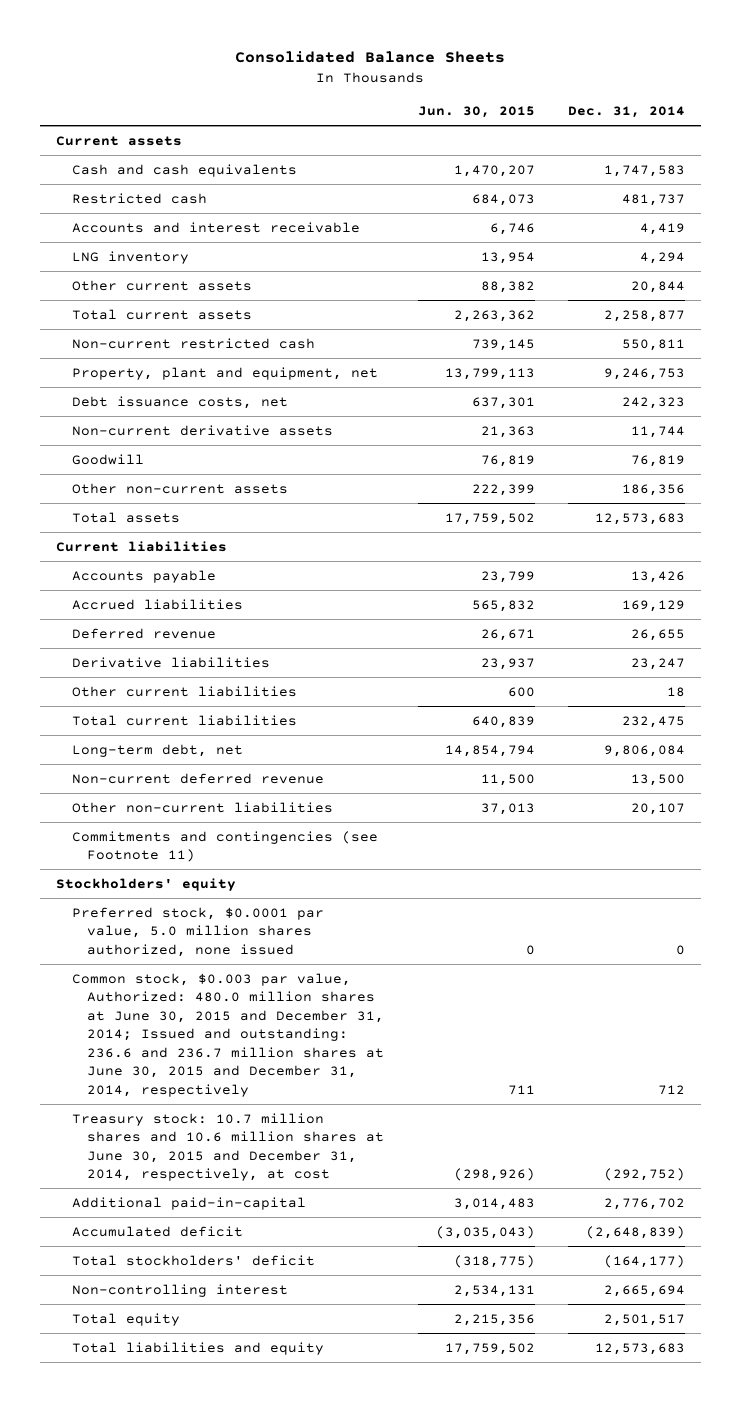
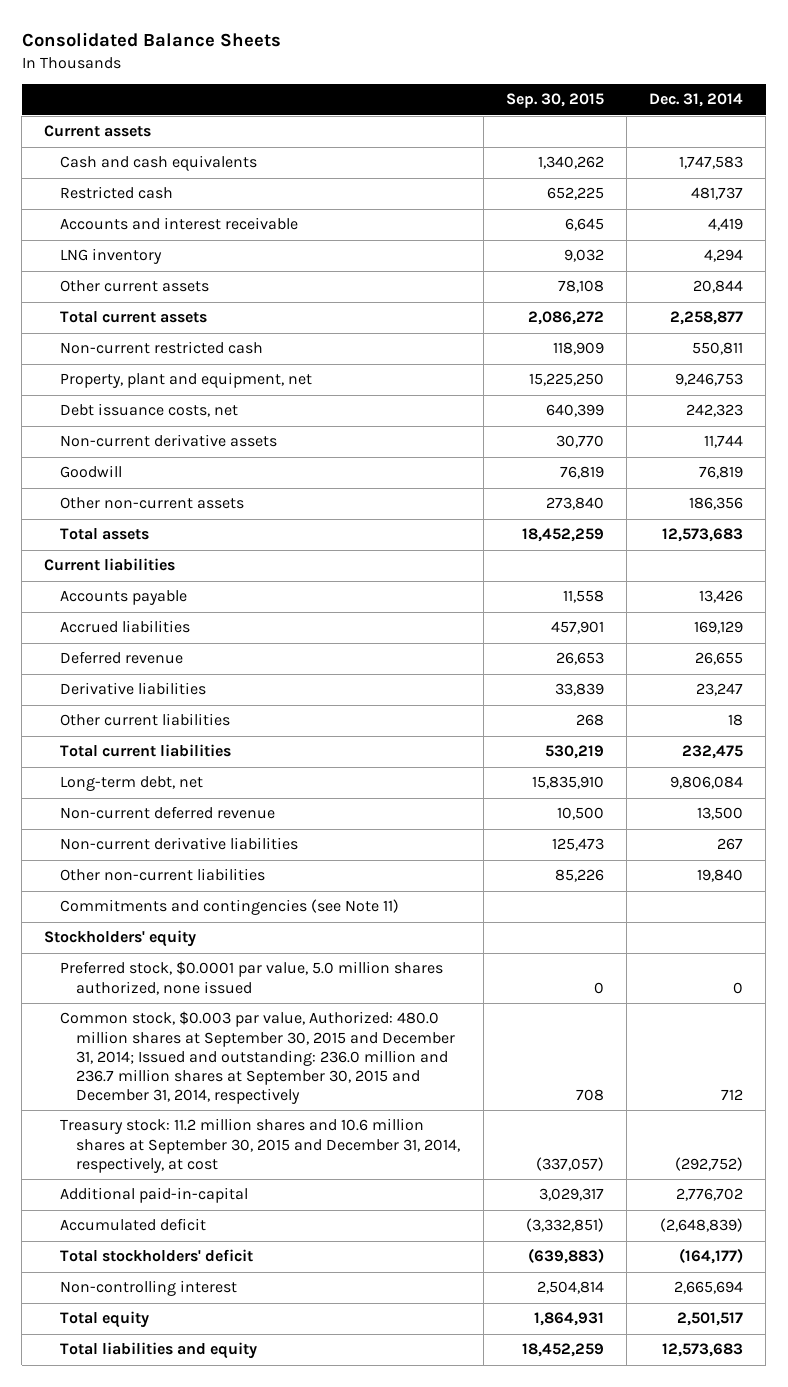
- | Jun. 30, 2015 | Dec. 31, 2014
+ | Sep. 30, 2015 | Dec. 31, 2014
- Other non-current liabilities | 37,013 | 20,107
- Commitments and contingencies (see Footnote 11)
+ Non-current derivative liabilities | 125,473 | 267
+ Other non-current liabilities | 85,226 | 19,840
+ Commitments and contingencies (see Note 11)
- Common stock, $0.003 par value, Authorized: 480.0 million shares at June 30, 2015 and December 31, 2014; Issued and outstanding: 236.6 and 236.7 million shares at June 30, 2015 and December 31, 2014, respectively | 711 | 712
- Treasury stock: 10.7 million shares and 10.6 million shares at June 30, 2015 and December 31, 2014, respectively, at cost | (298,926) | (292,752)
+ Common stock, $0.003 par value, Authorized: 480.0 million shares at September 30, 2015 and December 31, 2014; Issued and outstanding: 236.0 million and 236.7 million shares at September 30, 2015 and December 31, 2014, respectively | 708 | 712
+ Treasury stock: 11.2 million shares and 10.6 million shares at September 30, 2015 and December 31, 2014, respectively, at cost | (337,057) | (292,752)

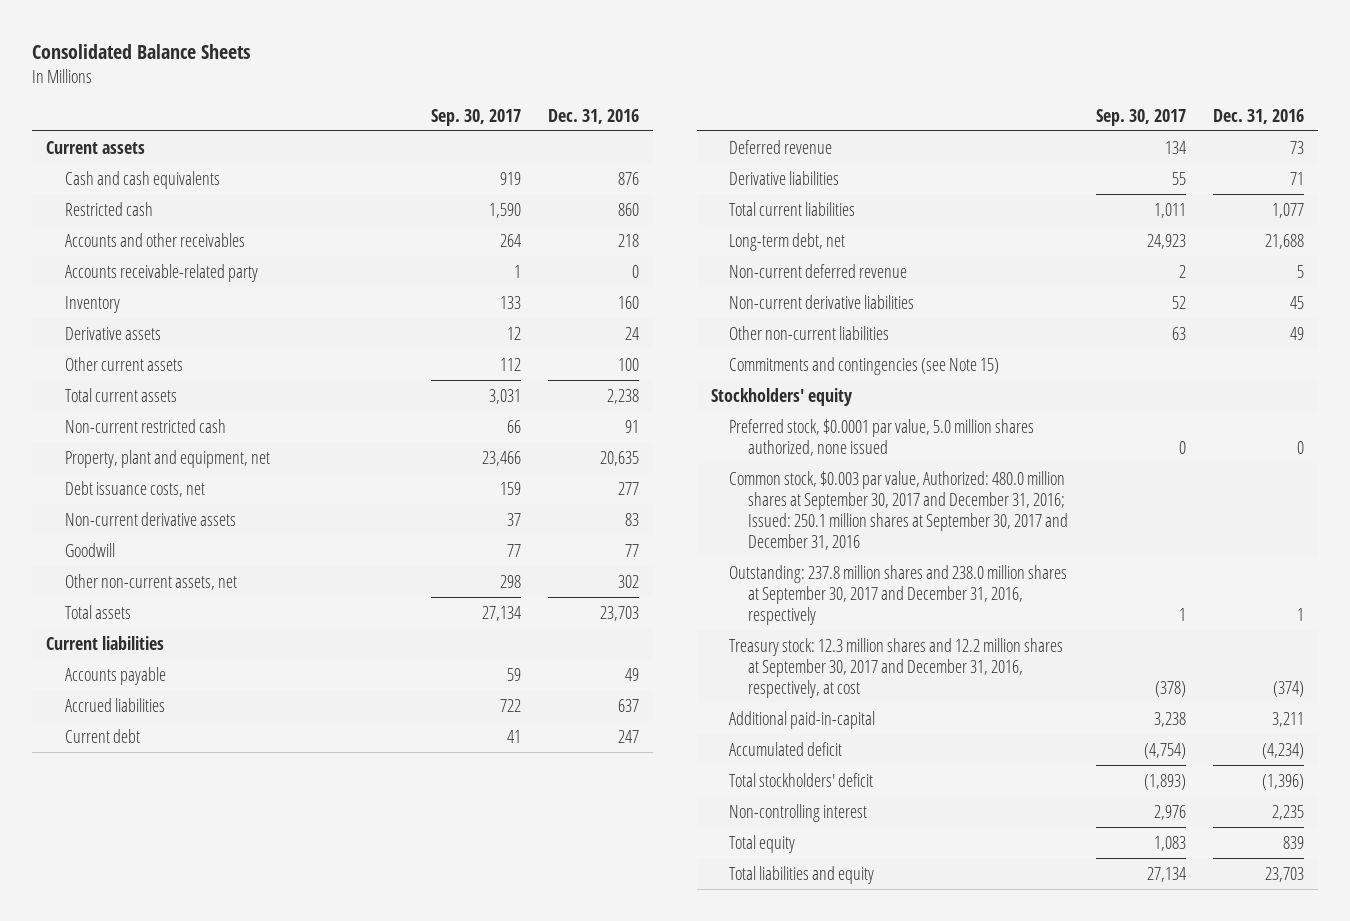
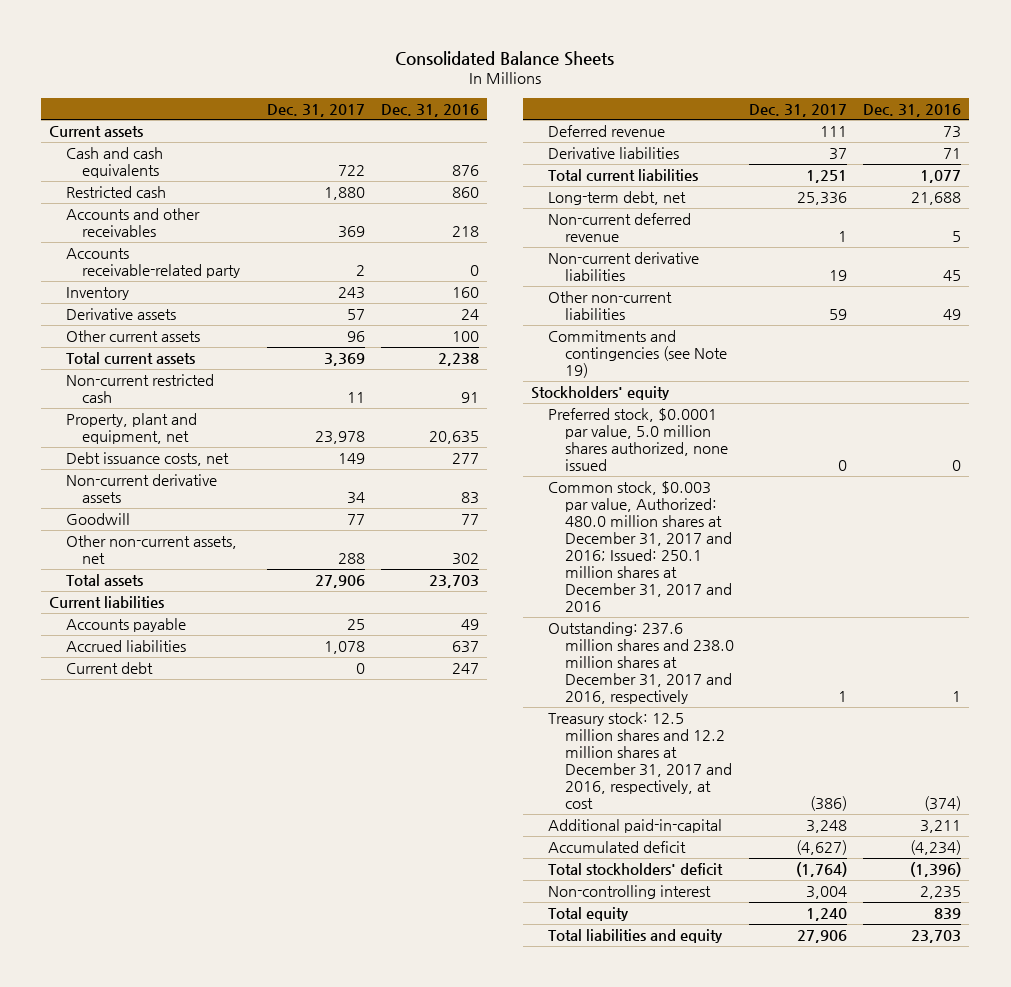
- | Sep. 30, 2017 | Dec. 31, 2016
+ | Dec. 31, 2017 | Dec. 31, 2016
- Commitments and contingencies (see Note 15)
+ Commitments and contingencies (see Note 19)
- Common stock, $0.003 par value, Authorized: 480.0 million shares at September 30, 2017 and December 31, 2016; Issued: 250.1 million shares at September 30, 2017 and December 31, 2016
- Outstanding: 237.8 million shares and 238.0 million shares at September 30, 2017 and December 31, 2016, respectively | 1 | 1
- Treasury stock: 12.3 million shares and 12.2 million shares at September 30, 2017 and December 31, 2016, respectively, at cost | (378) | (374)
+ Common stock, $0.003 par value, Authorized: 480.0 million shares at December 31, 2017 and 2016; Issued: 250.1 million shares at December 31, 2017 and 2016
+ Outstanding: 237.6 million shares and 238.0 million shares at December 31, 2017 and 2016, respectively | 1 | 1
+ Treasury stock: 12.5 million shares and 12.2 million shares at December 31, 2017 and 2016, respectively, at cost | (386) | (374)

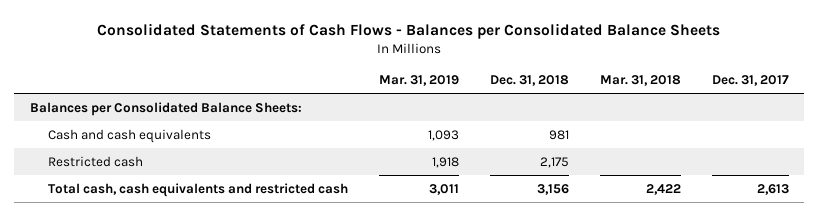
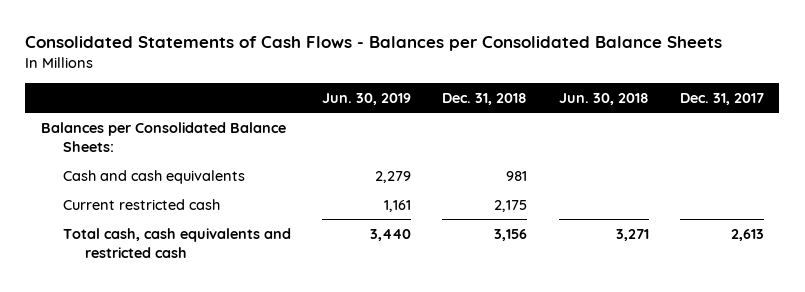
- | Mar. 31, 2019 | Dec. 31, 2018 | Mar. 31, 2018 | Dec. 31, 2017
+ | Jun. 30, 2019 | Dec. 31, 2018 | Jun. 30, 2018 | Dec. 31, 2017
- Restricted cash | 1,918 | 2,175 | |
+ Current restricted cash | 1,161 | 2,175 | |

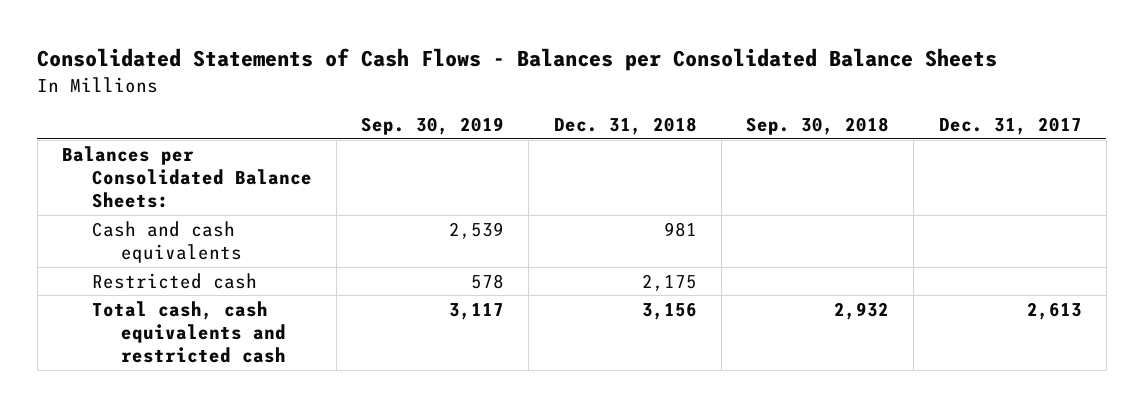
- | Jun. 30, 2019 | Dec. 31, 2018 | Jun. 30, 2018 | Dec. 31, 2017
+ | Sep. 30, 2019 | Dec. 31, 2018 | Sep. 30, 2018 | Dec. 31, 2017
- Current restricted cash | 1,161 | 2,175 | |
+ Restricted cash | 578 | 2,175 | |

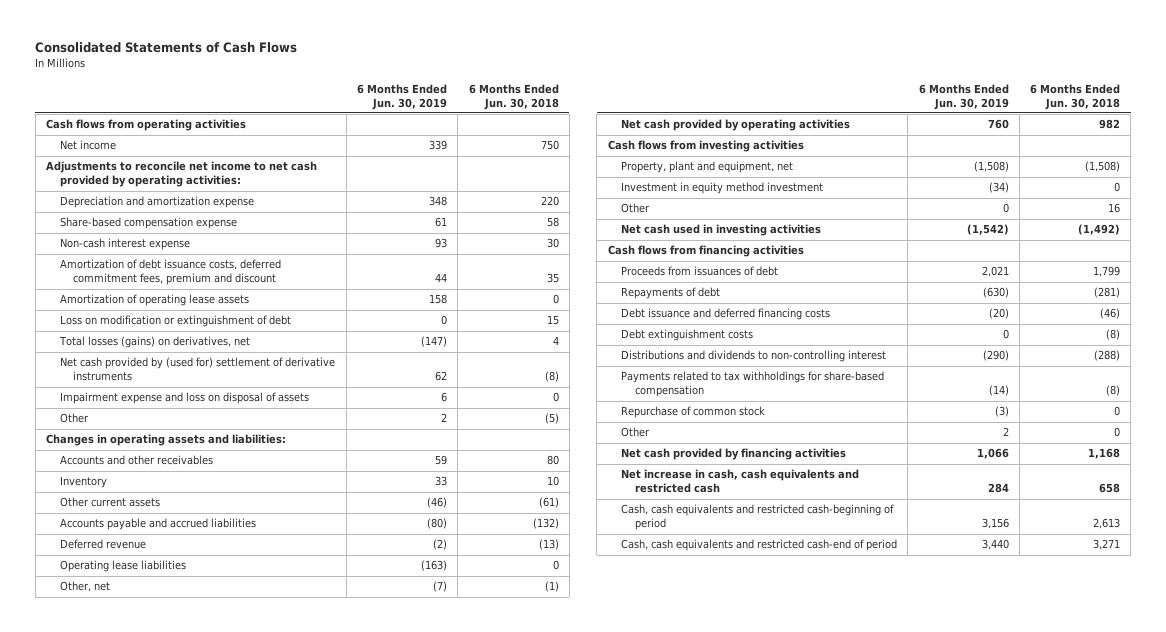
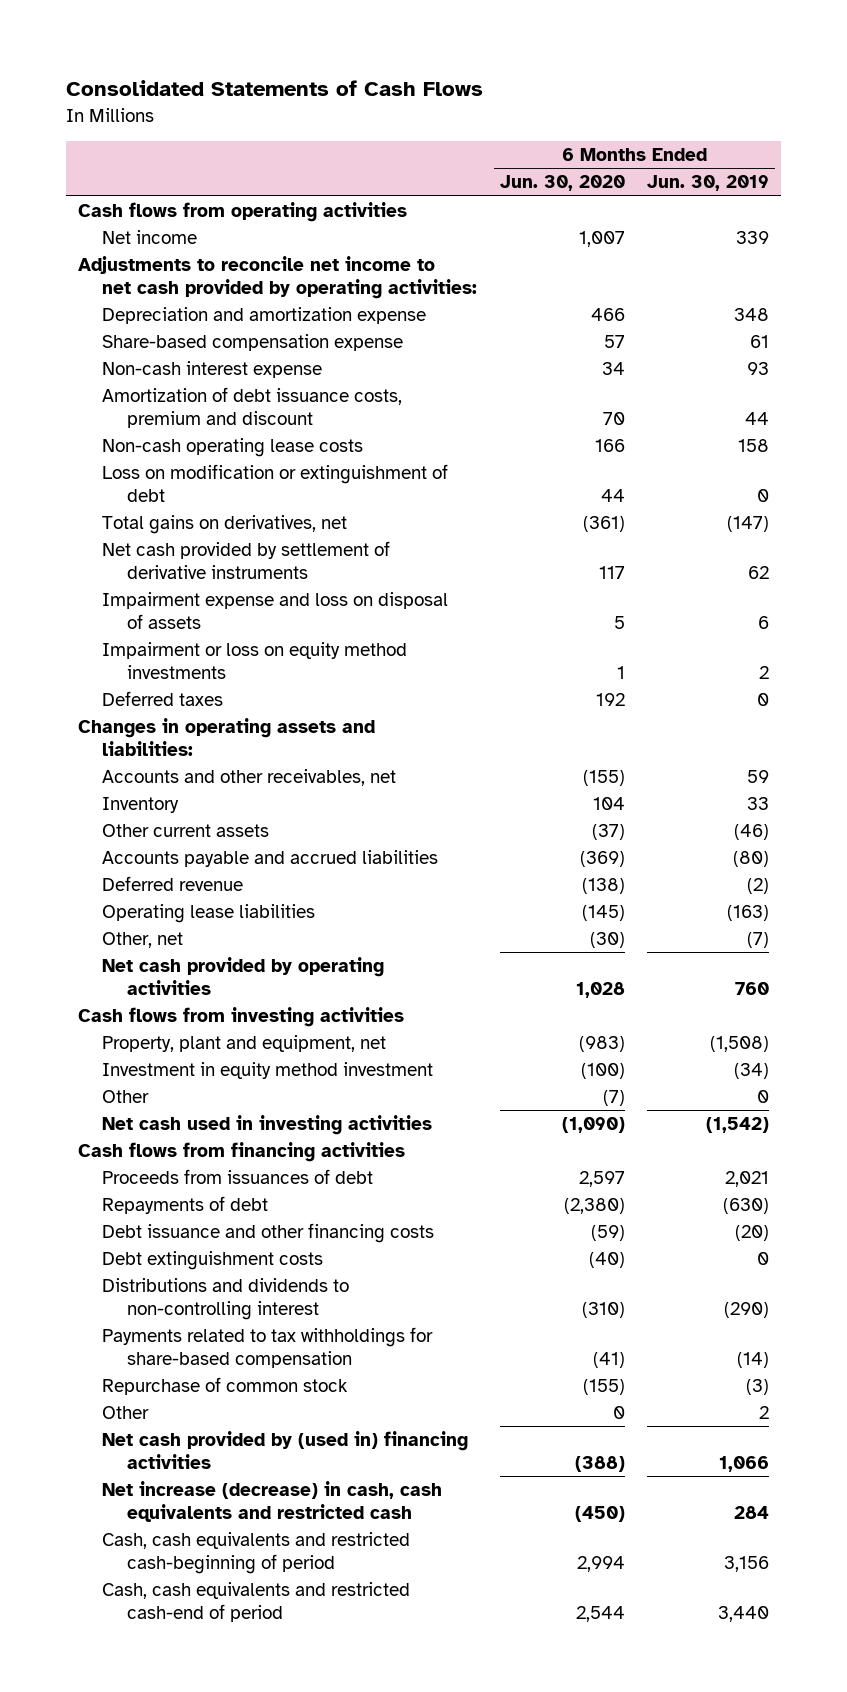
- | 6 Months Ended Jun. 30, 2019 | 6 Months Ended Jun. 30, 2018
+ | 6 Months Ended Jun. 30, 2020 | 6 Months Ended Jun. 30, 2019
- Amortization of debt issuance costs, deferred commitment fees, premium and discount | 44 | 35
- Amortization of operating lease assets | 158 | 0
+ Amortization of debt issuance costs, premium and discount | 70 | 44
+ Non-cash operating lease costs | 166 | 158
- Total losses (gains) on derivatives, net | (147) | 4
- Net cash provided by (used for) settlement of derivative instruments | 62 | (8)
+ Total gains on derivatives, net | (361) | (147)
+ Net cash provided by settlement of derivative instruments | 117 | 62
- Other | 2 | (5)
+ Impairment or loss on equity method investments | 1 | 2
+ Deferred taxes | 192 | 0
- Accounts and other receivables | 59 | 80
+ Accounts and other receivables, net | (155) | 59
- Debt issuance and deferred financing costs | (20) | (46)
+ Debt issuance and other financing costs | (59) | (20)
- Net cash provided by financing activities | 1,066 | 1,168
- Net increase in cash, cash equivalents and restricted cash | 284 | 658
+ Net cash provided by (used in) financing activities | (388) | 1,066
+ Net increase (decrease) in cash, cash equivalents and restricted cash | (450) | 284

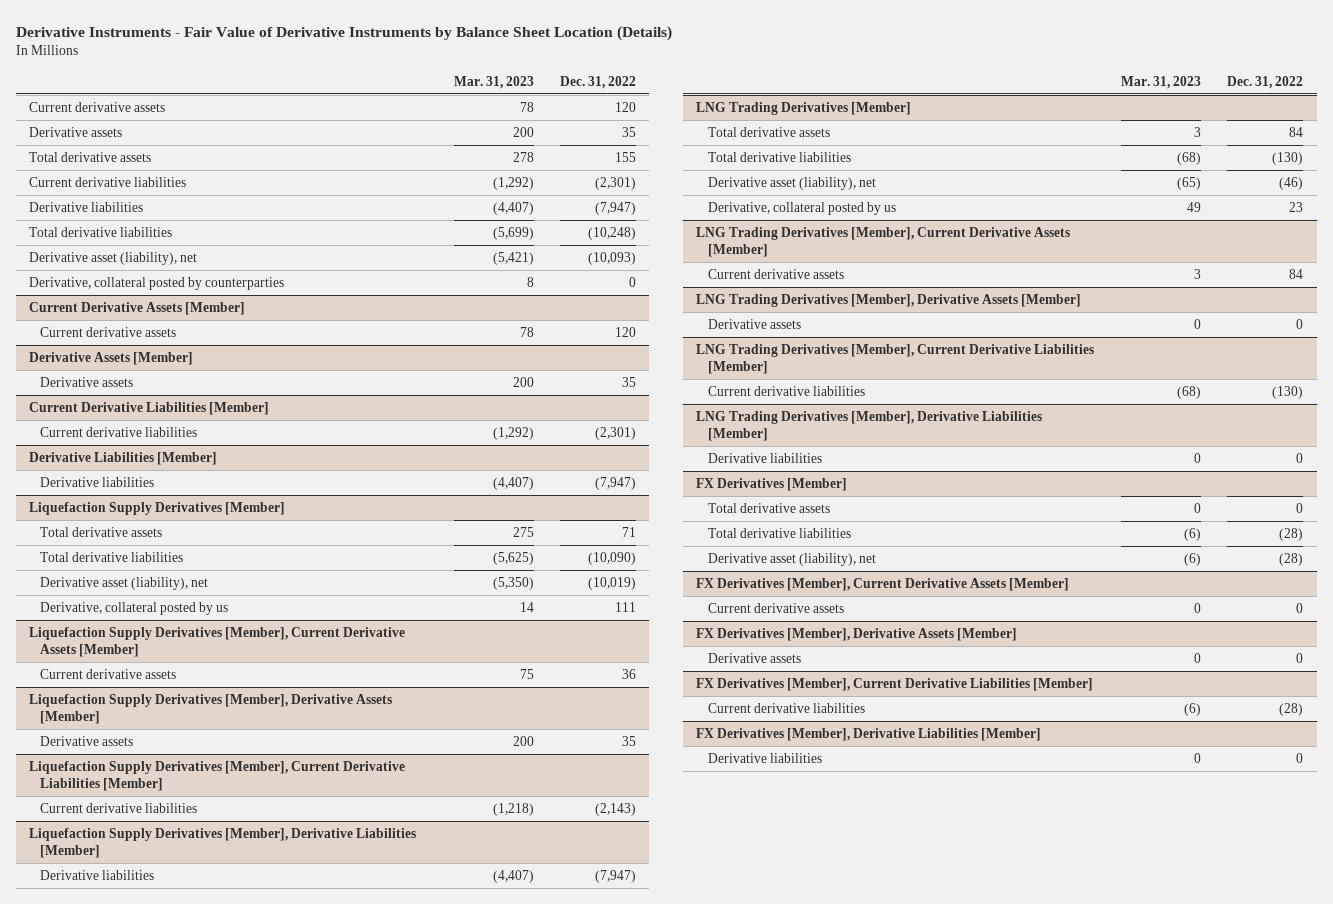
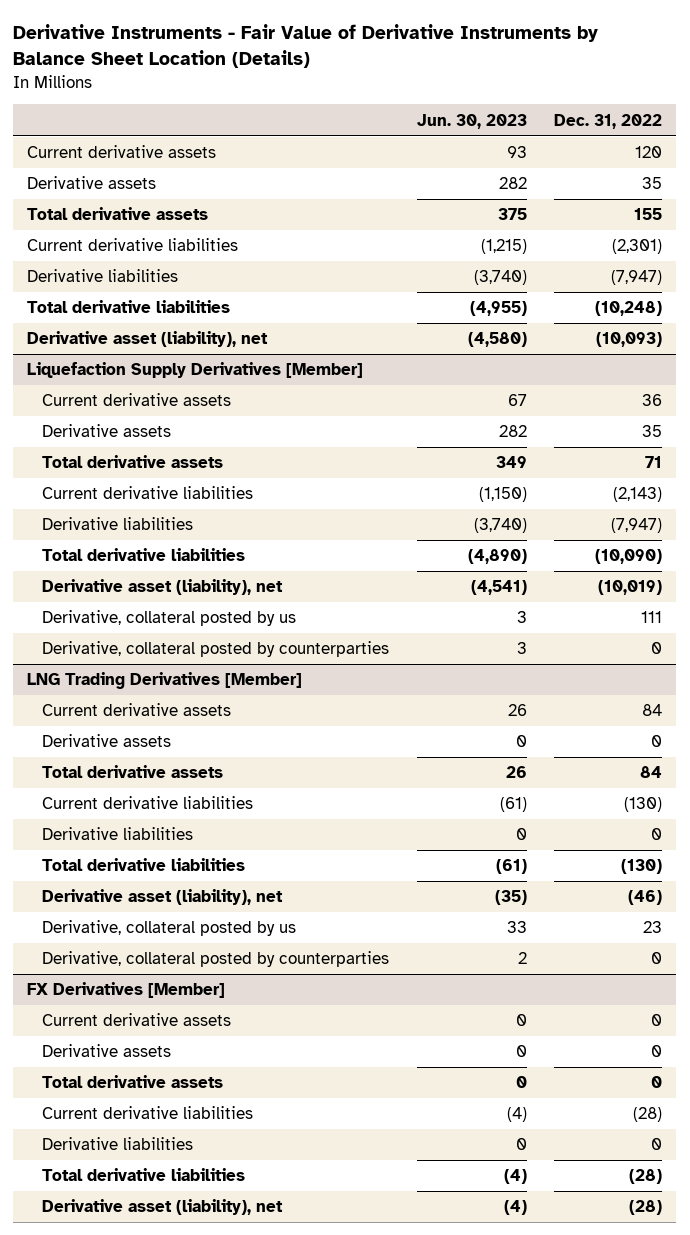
- | Mar. 31, 2023 | Dec. 31, 2022
+ | Jun. 30, 2023 | Dec. 31, 2022
- Derivative, collateral posted by counterparties | 8 | 0
- Current Derivative Assets [Member]
- Current derivative assets | 78 | 120
- Derivative Assets [Member]
- Derivative assets | 200 | 35
- Current Derivative Liabilities [Member]
- Current derivative liabilities | (1,292) | (2,301)
- Derivative Liabilities [Member]
- Derivative liabilities | (4,407) | (7,947)
- Liquefaction Supply Derivatives [Member], Current Derivative Assets [Member]
- Liquefaction Supply Derivatives [Member], Derivative Assets [Member]
- Liquefaction Supply Derivatives [Member], Current Derivative Liabilities [Member]
@ Liquefaction Supply Derivatives [Member]
moved down: Total derivative assets | 349 | 71
- Liquefaction Supply Derivatives [Member], Derivative Liabilities [Member]
@ Liquefaction Supply Derivatives [Member]
moved down: Total derivative liabilities | (4,890) | (10,090)
moved down: Derivative asset (liability), net | (4,541) | (10,019)
moved down: Derivative, collateral posted by us | 3 | 111
+ Derivative, collateral posted by counterparties | 3 | 0
- LNG Trading Derivatives [Member], Current Derivative Assets [Member]
- LNG Trading Derivatives [Member], Derivative Assets [Member]
- LNG Trading Derivatives [Member], Current Derivative Liabilities [Member]
@ LNG Trading Derivatives [Member]
moved down: Total derivative assets | 26 | 84
- LNG Trading Derivatives [Member], Derivative Liabilities [Member]
@ LNG Trading Derivatives [Member]
moved down: Total derivative liabilities | (61) | (130)
moved down: Derivative asset (liability), net | (35) | (46)
moved down: Derivative, collateral posted by us | 33 | 23
+ Derivative, collateral posted by counterparties | 2 | 0
- FX Derivatives [Member], Current Derivative Assets [Member]
- FX Derivatives [Member], Derivative Assets [Member]
- FX Derivatives [Member], Current Derivative Liabilities [Member]
@ FX Derivatives [Member]
moved down: Total derivative assets | 0 | 0
- FX Derivatives [Member], Derivative Liabilities [Member]
@ FX Derivatives [Member]
moved down: Total derivative liabilities | (4) | (28)
moved down: Derivative asset (liability), net | (4) | (28)

